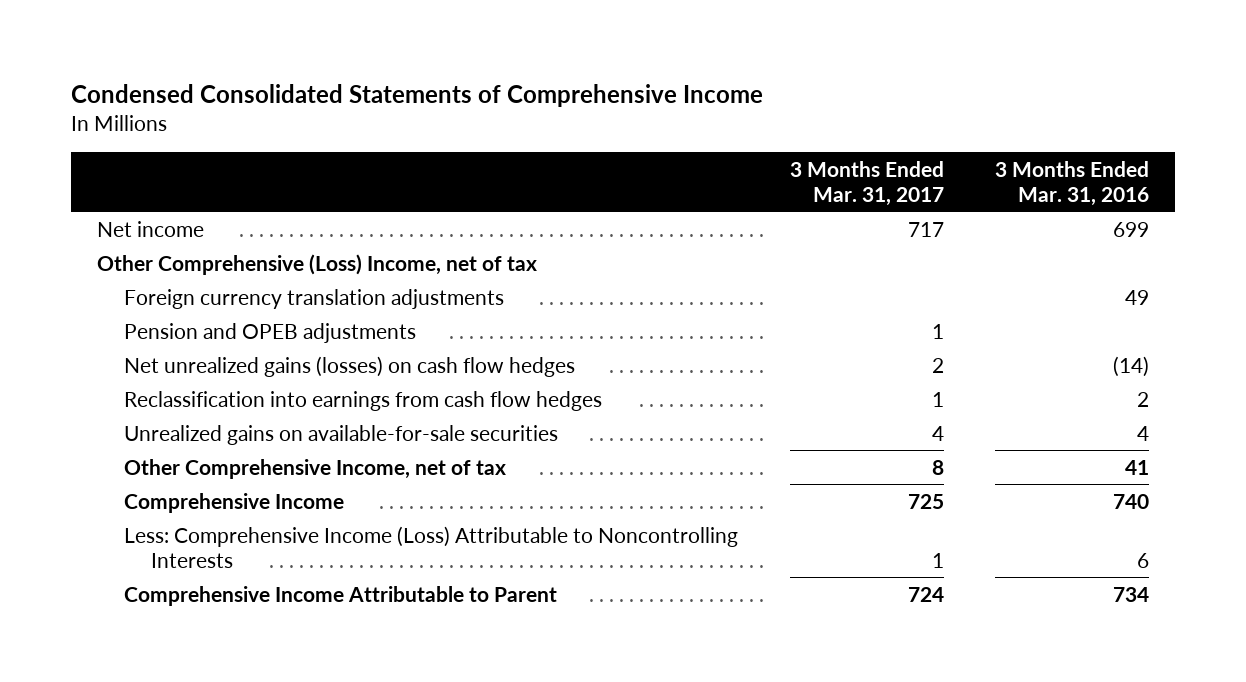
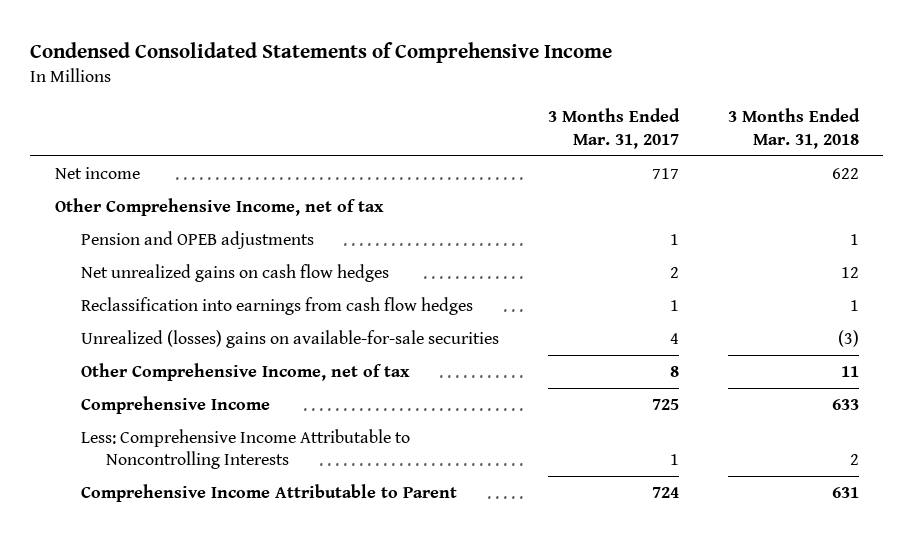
- | 3 Months Ended Mar. 31, 2017 | 3 Months Ended Mar. 31, 2016
+ | 3 Months Ended Mar. 31, 2017 | 3 Months Ended Mar. 31, 2018
- Other Comprehensive (Loss) Income, net of tax
- Foreign currency translation adjustments | | 49
+ Other Comprehensive Income, net of tax
- Net unrealized gains (losses) on cash flow hedges | 2 | (14)
+ Net unrealized gains on cash flow hedges | 2 | 12
- Unrealized gains on available-for-sale securities | 4 | 4
+ Unrealized (losses) gains on available-for-sale securities | 4 | (3)
- Less: Comprehensive Income (Loss) Attributable to Noncontrolling Interests | 1 | 6
+ Less: Comprehensive Income Attributable to Noncontrolling Interests | 1 | 2

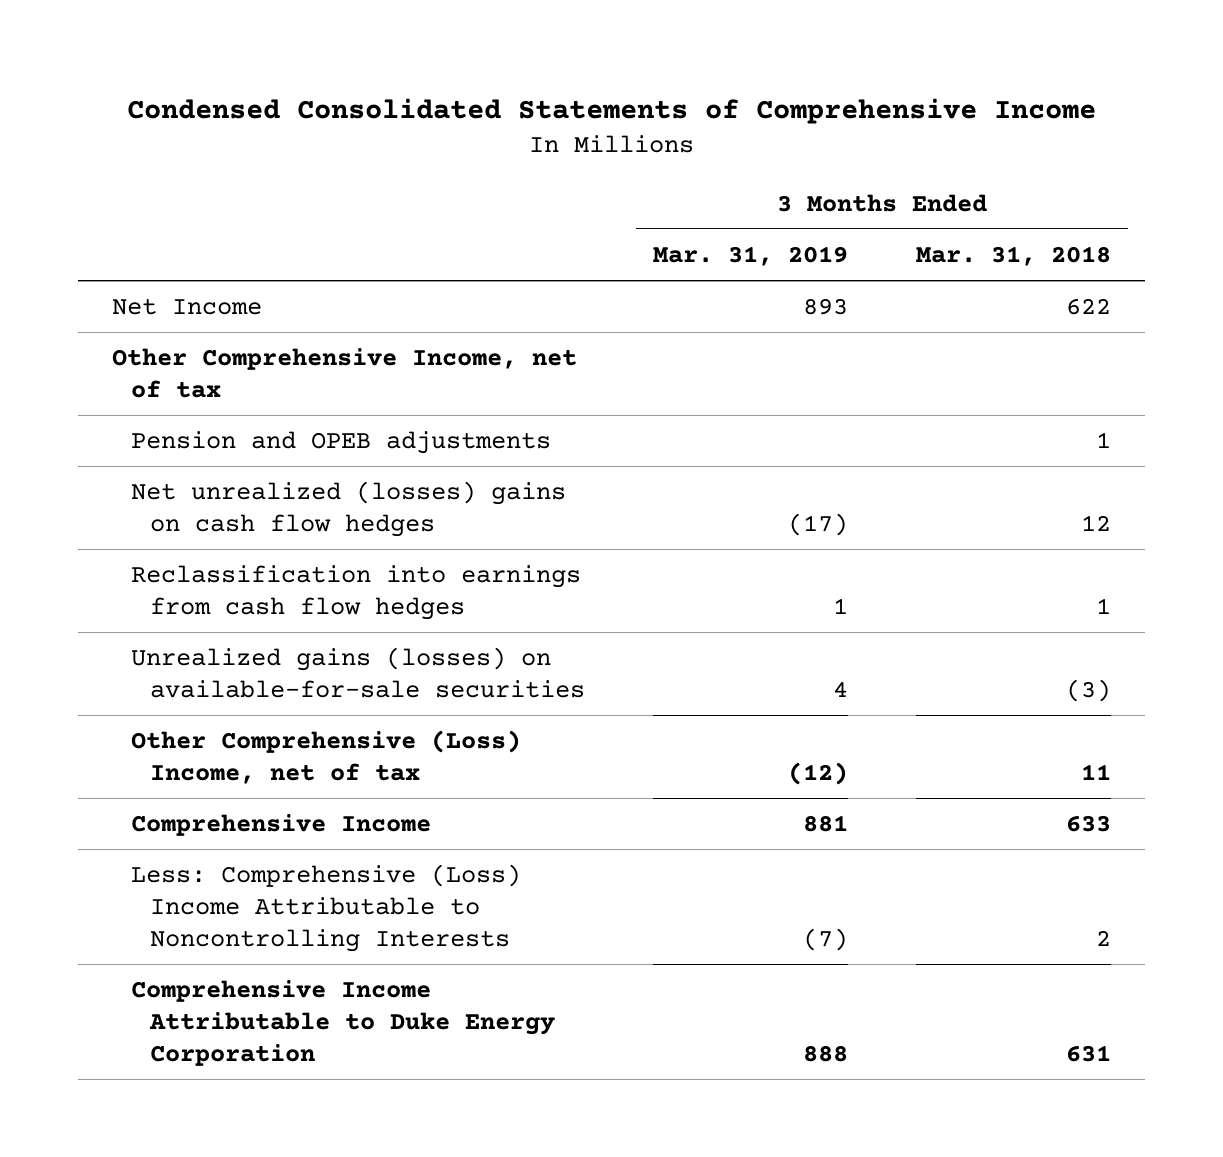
- | 3 Months Ended Mar. 31, 2017 | 3 Months Ended Mar. 31, 2018
+ | 3 Months Ended Mar. 31, 2019 | 3 Months Ended Mar. 31, 2018
- Net income | 717 | 622
+ Net Income | 893 | 622
- Net unrealized gains on cash flow hedges | 2 | 12
+ Net unrealized (losses) gains on cash flow hedges | (17) | 12
- Unrealized (losses) gains on available-for-sale securities | 4 | (3)
- Other Comprehensive Income, net of tax | 8 | 11
+ Unrealized gains (losses) on available-for-sale securities | 4 | (3)
+ Other Comprehensive (Loss) Income, net of tax | (12) | 11
- Less: Comprehensive Income Attributable to Noncontrolling Interests | 1 | 2
- Comprehensive Income Attributable to Parent | 724 | 631
+ Less: Comprehensive (Loss) Income Attributable to Noncontrolling Interests | (7) | 2
+ Comprehensive Income Attributable to Duke Energy Corporation | 888 | 631

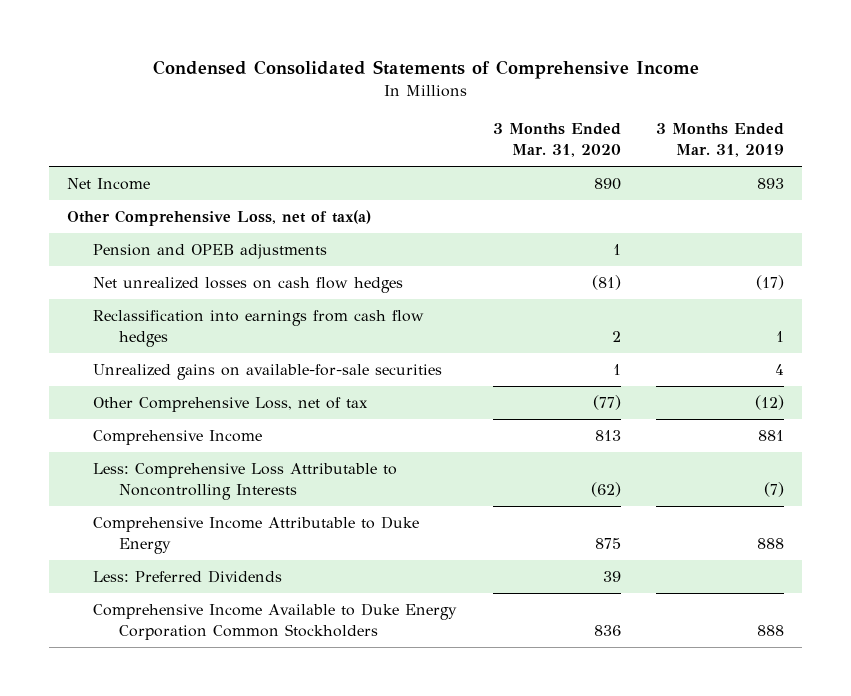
- | 3 Months Ended Mar. 31, 2019 | 3 Months Ended Mar. 31, 2018
+ | 3 Months Ended Mar. 31, 2020 | 3 Months Ended Mar. 31, 2019
- Other Comprehensive Income, net of tax
+ Other Comprehensive Loss, net of tax(a)
- Net unrealized (losses) gains on cash flow hedges | (17) | 12
+ Net unrealized losses on cash flow hedges | (81) | (17)
- Unrealized gains (losses) on available-for-sale securities | 4 | (3)
- Other Comprehensive (Loss) Income, net of tax | (12) | 11
+ Unrealized gains on available-for-sale securities | 1 | 4
+ Other Comprehensive Loss, net of tax | (77) | (12)
- Less: Comprehensive (Loss) Income Attributable to Noncontrolling Interests | (7) | 2
- Comprehensive Income Attributable to Duke Energy Corporation | 888 | 631
+ Less: Comprehensive Loss Attributable to Noncontrolling Interests | (62) | (7)
+ Comprehensive Income Attributable to Duke Energy | 875 | 888
+ Less: Preferred Dividends | 39 |
+ Comprehensive Income Available to Duke Energy Corporation Common Stockholders | 836 | 888

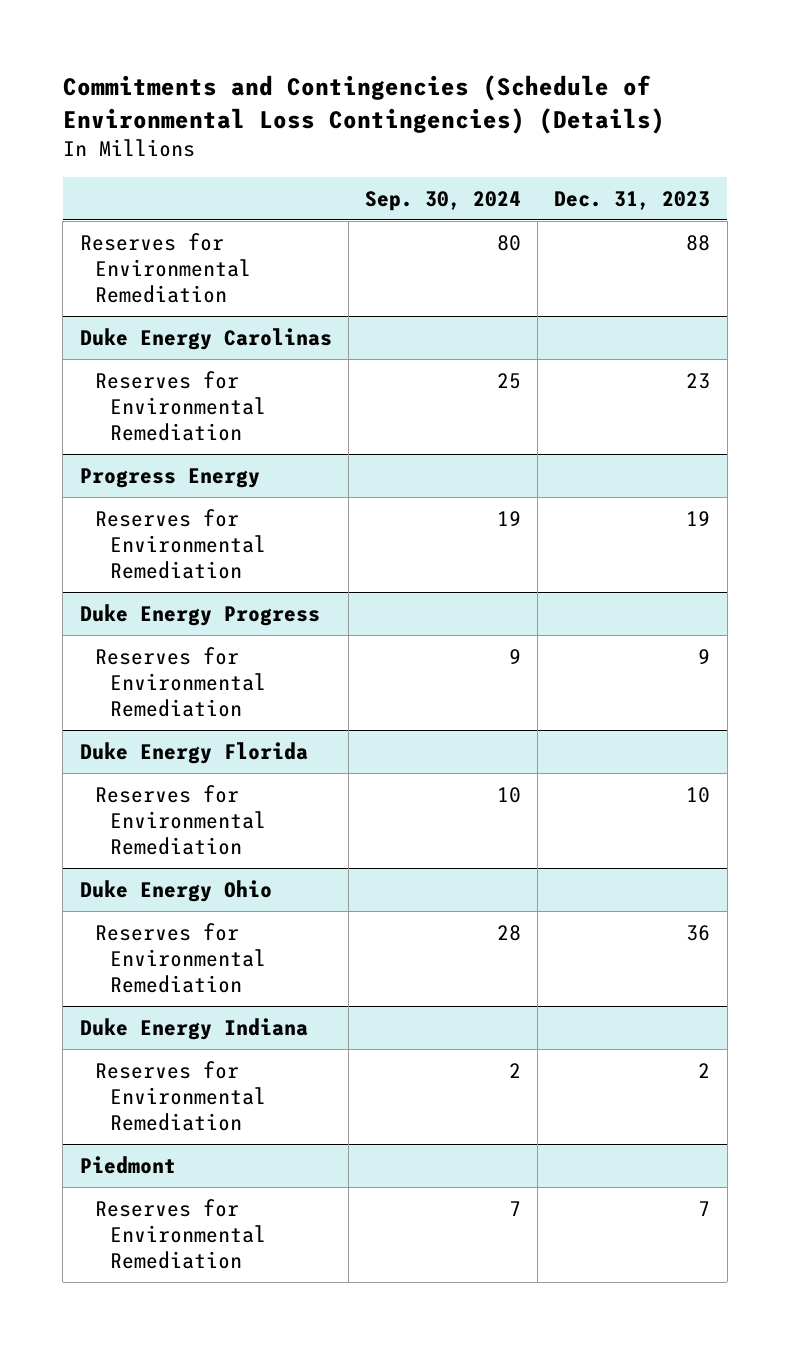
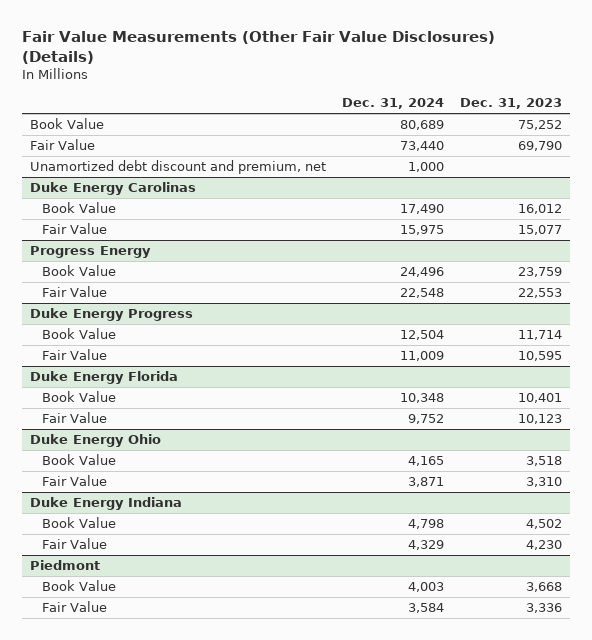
- Commitments and Contingencies (Schedule of Environmental Loss Contingencies) (Details)
+ Fair Value Measurements (Other Fair Value Disclosures) (Details)
- | Sep. 30, 2024 | Dec. 31, 2023
+ | Dec. 31, 2024 | Dec. 31, 2023
- Reserves for Environmental Remediation | 80 | 88
+ Book Value | 80,689 | 75,252
+ Fair Value | 73,440 | 69,790
+ Unamortized debt discount and premium, net | 1,000 |
@ Duke Energy Carolinas
- Reserves for Environmental Remediation | 25 | 23
+ Book Value | 17,490 | 16,012
+ Fair Value | 15,975 | 15,077
@ Progress Energy
- Reserves for Environmental Remediation | 19 | 19
+ Book Value | 24,496 | 23,759
+ Fair Value | 22,548 | 22,553
@ Duke Energy Progress
- Reserves for Environmental Remediation | 9 | 9
+ Book Value | 12,504 | 11,714
+ Fair Value | 11,009 | 10,595
@ Duke Energy Florida
- Reserves for Environmental Remediation | 10 | 10
+ Book Value | 10,348 | 10,401
+ Fair Value | 9,752 | 10,123
@ Duke Energy Ohio
- Reserves for Environmental Remediation | 28 | 36
+ Book Value | 4,165 | 3,518
+ Fair Value | 3,871 | 3,310
@ Duke Energy Indiana
- Reserves for Environmental Remediation | 2 | 2
+ Book Value | 4,798 | 4,502
+ Fair Value | 4,329 | 4,230
@ Piedmont
- Reserves for Environmental Remediation | 7 | 7
+ Book Value | 4,003 | 3,668
+ Fair Value | 3,584 | 3,336

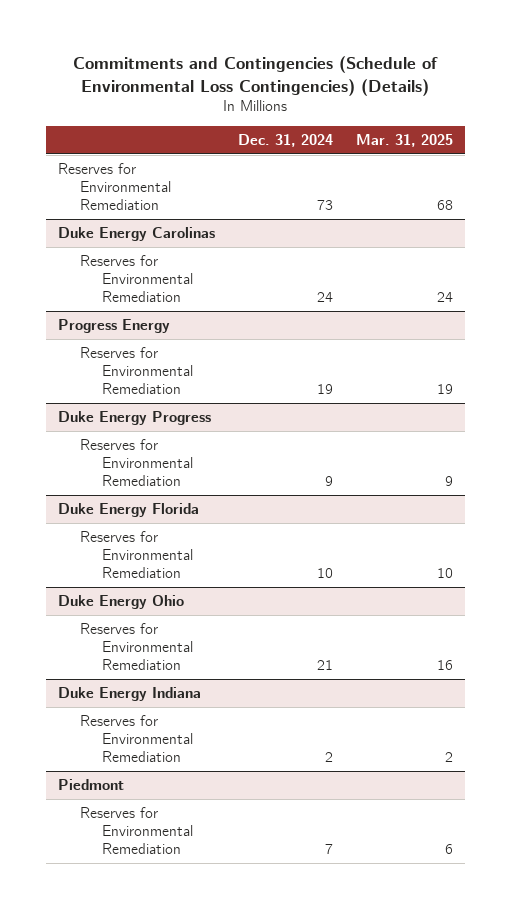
- Fair Value Measurements (Other Fair Value Disclosures) (Details)
+ Commitments and Contingencies (Schedule of Environmental Loss Contingencies) (Details)
- | Dec. 31, 2024 | Dec. 31, 2023
+ | Dec. 31, 2024 | Mar. 31, 2025
- Book Value | 80,689 | 75,252
- Fair Value | 73,440 | 69,790
- Unamortized debt discount and premium, net | 1,000 |
+ Reserves for Environmental Remediation | 73 | 68
@ Duke Energy Carolinas
- Book Value | 17,490 | 16,012
- Fair Value | 15,975 | 15,077
+ Reserves for Environmental Remediation | 24 | 24
@ Progress Energy
- Book Value | 24,496 | 23,759
- Fair Value | 22,548 | 22,553
+ Reserves for Environmental Remediation | 19 | 19
@ Duke Energy Progress
- Book Value | 12,504 | 11,714
- Fair Value | 11,009 | 10,595
+ Reserves for Environmental Remediation | 9 | 9
@ Duke Energy Florida
- Book Value | 10,348 | 10,401
- Fair Value | 9,752 | 10,123
+ Reserves for Environmental Remediation | 10 | 10
@ Duke Energy Ohio
- Book Value | 4,165 | 3,518
- Fair Value | 3,871 | 3,310
+ Reserves for Environmental Remediation | 21 | 16
@ Duke Energy Indiana
- Book Value | 4,798 | 4,502
- Fair Value | 4,329 | 4,230
+ Reserves for Environmental Remediation | 2 | 2
@ Piedmont
- Book Value | 4,003 | 3,668
- Fair Value | 3,584 | 3,336
+ Reserves for Environmental Remediation | 7 | 6

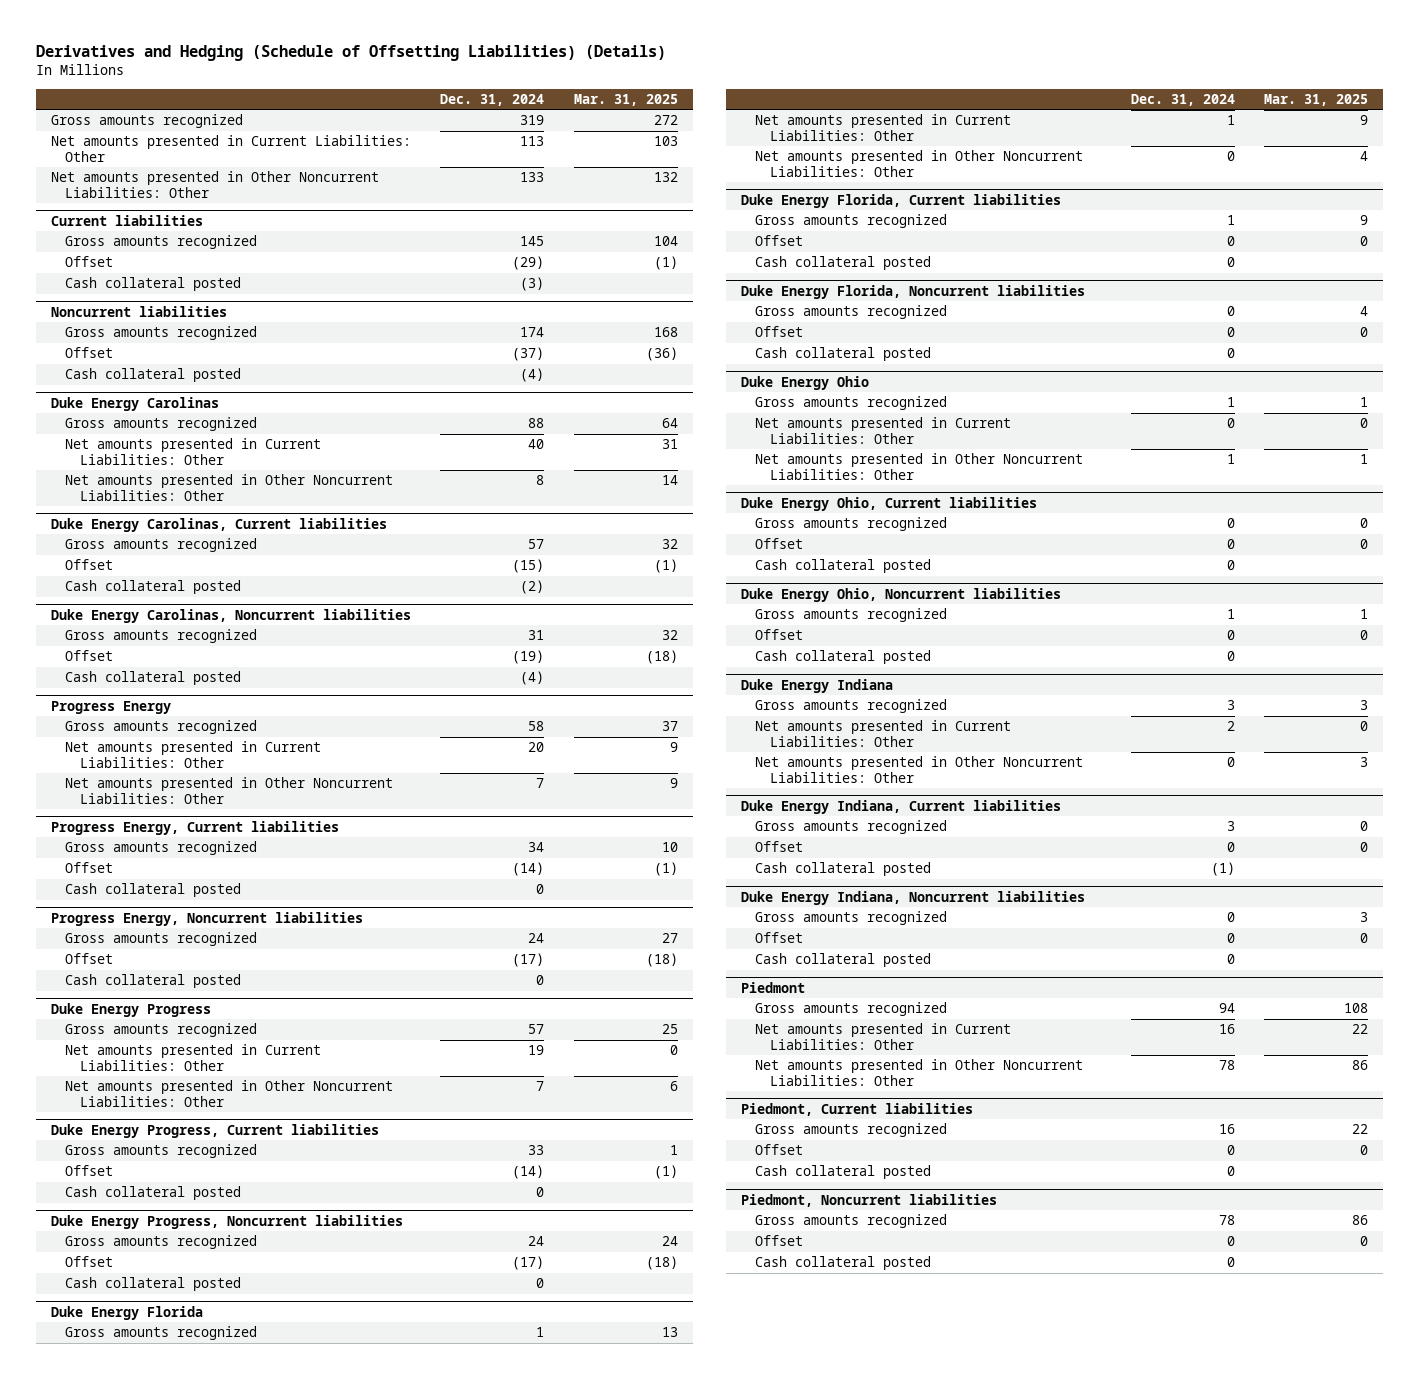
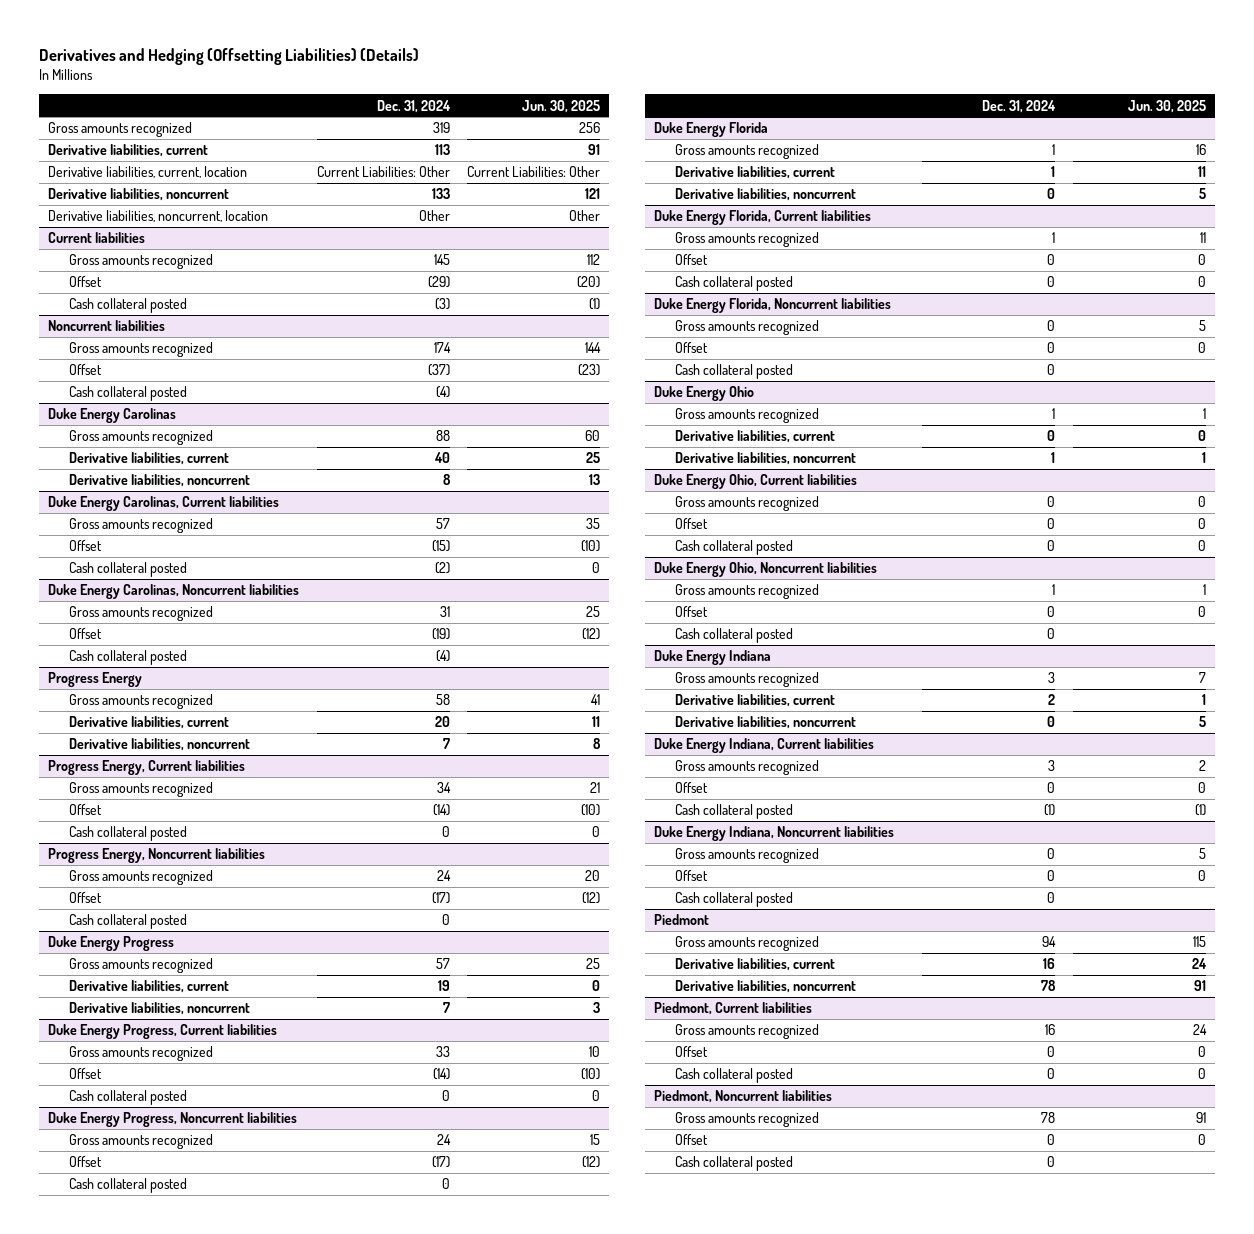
- Derivatives and Hedging (Schedule of Offsetting Liabilities) (Details)
+ Derivatives and Hedging (Offsetting Liabilities) (Details)
- | Dec. 31, 2024 | Mar. 31, 2025
+ | Dec. 31, 2024 | Jun. 30, 2025
- Net amounts presented in Current Liabilities: Other | 113 | 103
- Net amounts presented in Other Noncurrent Liabilities: Other | 133 | 132
+ Derivative liabilities, current | 113 | 91
+ Derivative liabilities, current, location | Current Liabilities: Other | Current Liabilities: Other
+ Derivative liabilities, noncurrent | 133 | 121
+ Derivative liabilities, noncurrent, location | Other | Other
@ Duke Energy Carolinas
- Net amounts presented in Current Liabilities: Other | 40 | 31
- Net amounts presented in Other Noncurrent Liabilities: Other | 8 | 14
+ Derivative liabilities, current | 40 | 25
+ Derivative liabilities, noncurrent | 8 | 13
@ Progress Energy
- Net amounts presented in Current Liabilities: Other | 20 | 9
- Net amounts presented in Other Noncurrent Liabilities: Other | 7 | 9
+ Derivative liabilities, current | 20 | 11
+ Derivative liabilities, noncurrent | 7 | 8
@ Duke Energy Progress
- Net amounts presented in Current Liabilities: Other | 19 | 0
- Net amounts presented in Other Noncurrent Liabilities: Other | 7 | 6
+ Derivative liabilities, current | 19 | 0
+ Derivative liabilities, noncurrent | 7 | 3
@ Duke Energy Florida
- Net amounts presented in Current Liabilities: Other | 1 | 9
- Net amounts presented in Other Noncurrent Liabilities: Other | 0 | 4
+ Derivative liabilities, current | 1 | 11
+ Derivative liabilities, noncurrent | 0 | 5
@ Duke Energy Ohio
- Net amounts presented in Current Liabilities: Other | 0 | 0
- Net amounts presented in Other Noncurrent Liabilities: Other | 1 | 1
+ Derivative liabilities, current | 0 | 0
+ Derivative liabilities, noncurrent | 1 | 1
@ Duke Energy Indiana
- Net amounts presented in Current Liabilities: Other | 2 | 0
- Net amounts presented in Other Noncurrent Liabilities: Other | 0 | 3
+ Derivative liabilities, current | 2 | 1
+ Derivative liabilities, noncurrent | 0 | 5
@ Piedmont
- Net amounts presented in Current Liabilities: Other | 16 | 22
- Net amounts presented in Other Noncurrent Liabilities: Other | 78 | 86
+ Derivative liabilities, current | 16 | 24
+ Derivative liabilities, noncurrent | 78 | 91

